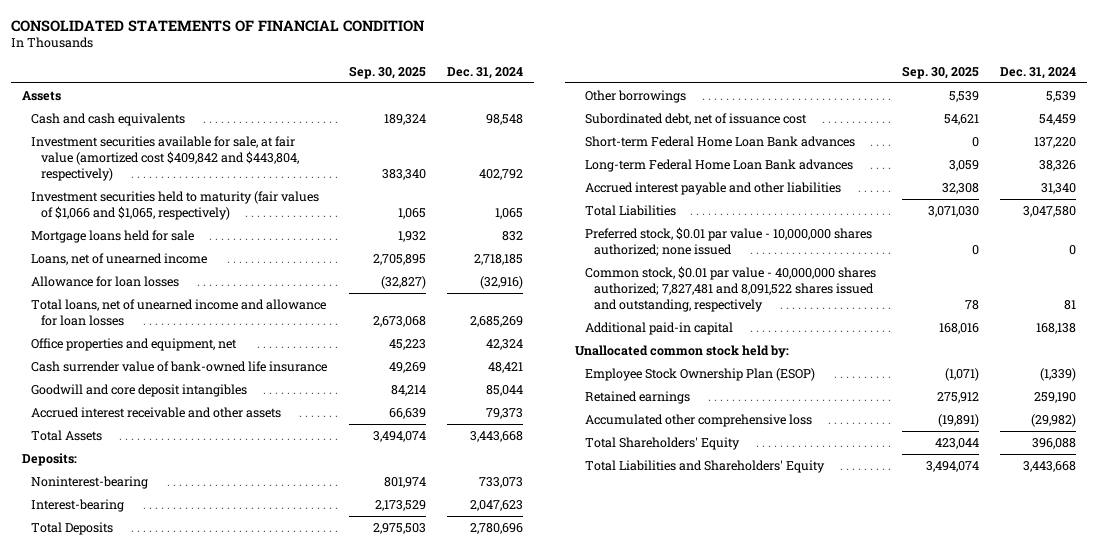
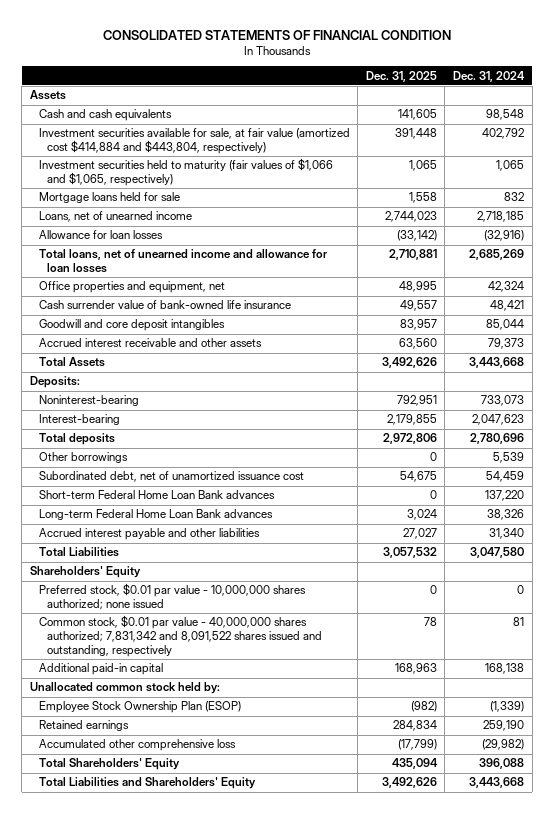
- | Sep. 30, 2025 | Dec. 31, 2024
+ | Dec. 31, 2025 | Dec. 31, 2024
- Investment securities available for sale, at fair value (amortized cost $409,842 and $443,804, respectively) | 383,340 | 402,792
+ Investment securities available for sale, at fair value (amortized cost $414,884 and $443,804, respectively) | 391,448 | 402,792
- Total Deposits | 2,975,503 | 2,780,696
+ Total deposits | 2,972,806 | 2,780,696
- Subordinated debt, net of issuance cost | 54,621 | 54,459
+ Subordinated debt, net of unamortized issuance cost | 54,675 | 54,459
+ Shareholders' Equity
- Common stock, $0.01 par value - 40,000,000 shares authorized; 7,827,481 and 8,091,522 shares issued and outstanding, respectively | 78 | 81
+ Common stock, $0.01 par value - 40,000,000 shares authorized; 7,831,342 and 8,091,522 shares issued and outstanding, respectively | 78 | 81

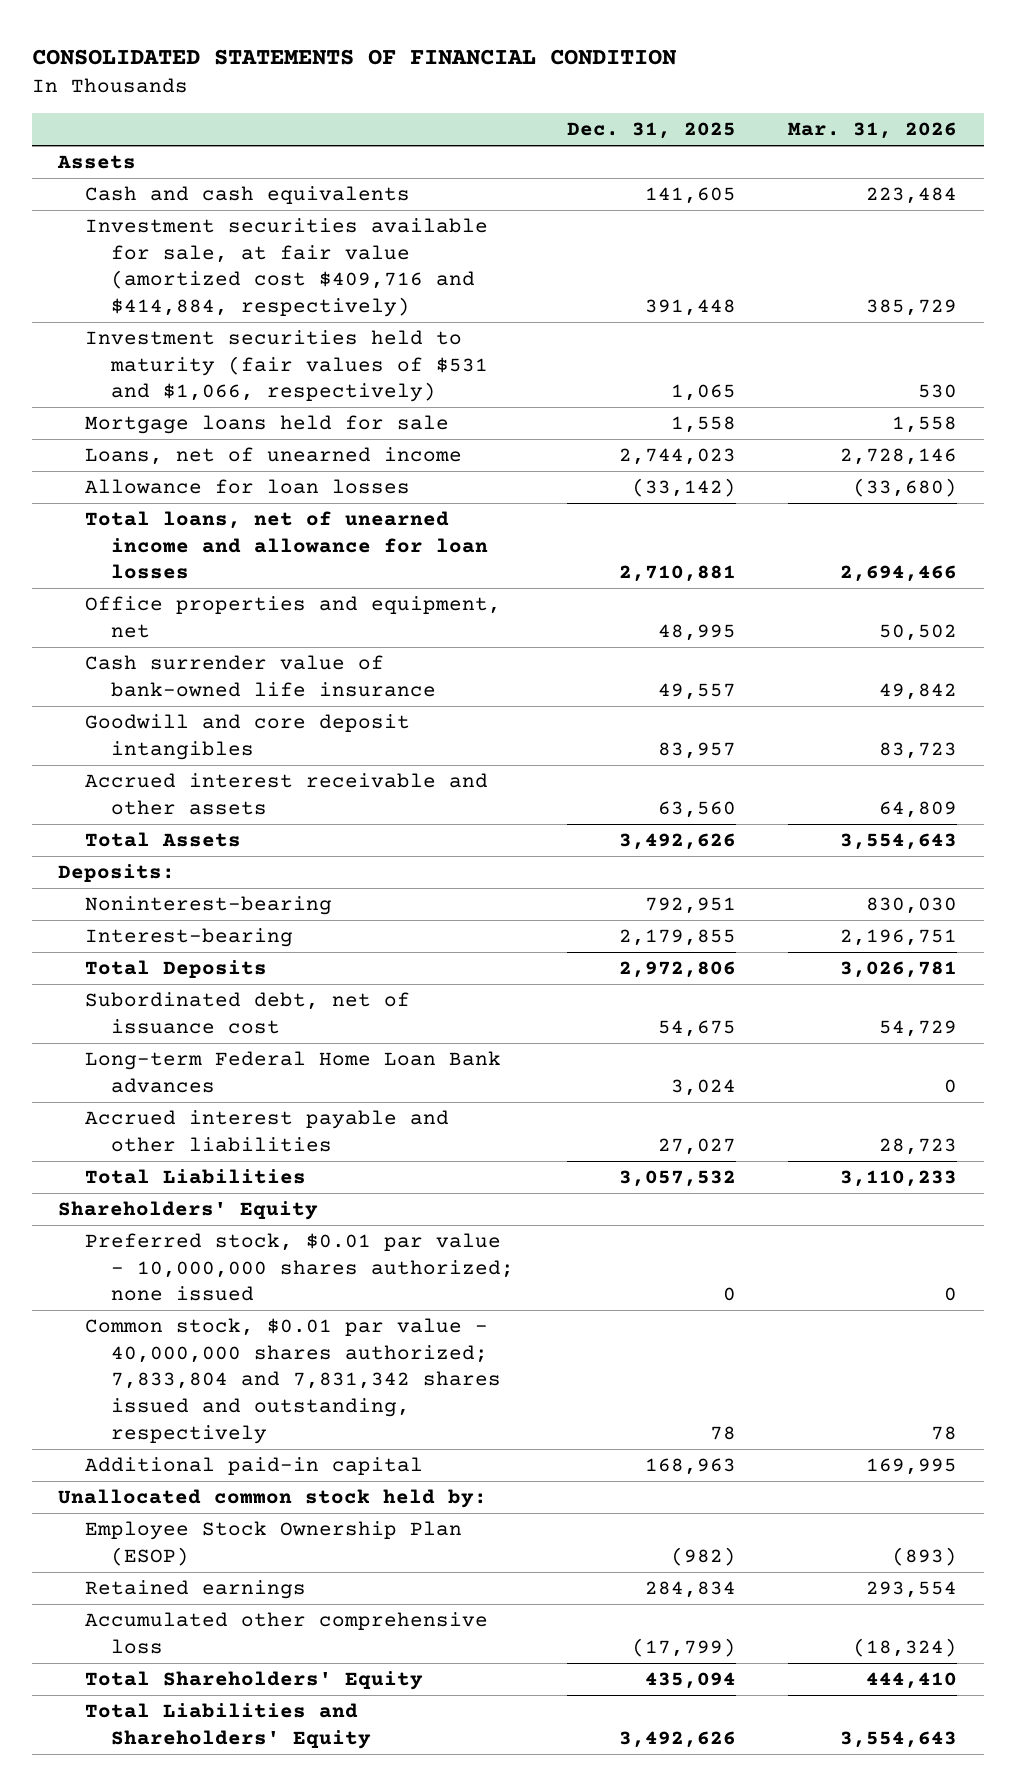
- | Dec. 31, 2025 | Dec. 31, 2024
+ | Dec. 31, 2025 | Mar. 31, 2026
- Investment securities available for sale, at fair value (amortized cost $414,884 and $443,804, respectively) | 391,448 | 402,792
- Investment securities held to maturity (fair values of $1,066 and $1,065, respectively) | 1,065 | 1,065
+ Investment securities available for sale, at fair value (amortized cost $409,716 and $414,884, respectively) | 391,448 | 385,729
+ Investment securities held to maturity (fair values of $531 and $1,066, respectively) | 1,065 | 530
- Total deposits | 2,972,806 | 2,780,696
- Other borrowings | 0 | 5,539
- Subordinated debt, net of unamortized issuance cost | 54,675 | 54,459
- Short-term Federal Home Loan Bank advances | 0 | 137,220
+ Total Deposits | 2,972,806 | 3,026,781
+ Subordinated debt, net of issuance cost | 54,675 | 54,729
- Common stock, $0.01 par value - 40,000,000 shares authorized; 7,831,342 and 8,091,522 shares issued and outstanding, respectively | 78 | 81
+ Common stock, $0.01 par value - 40,000,000 shares authorized; 7,833,804 and 7,831,342 shares issued and outstanding, respectively | 78 | 78

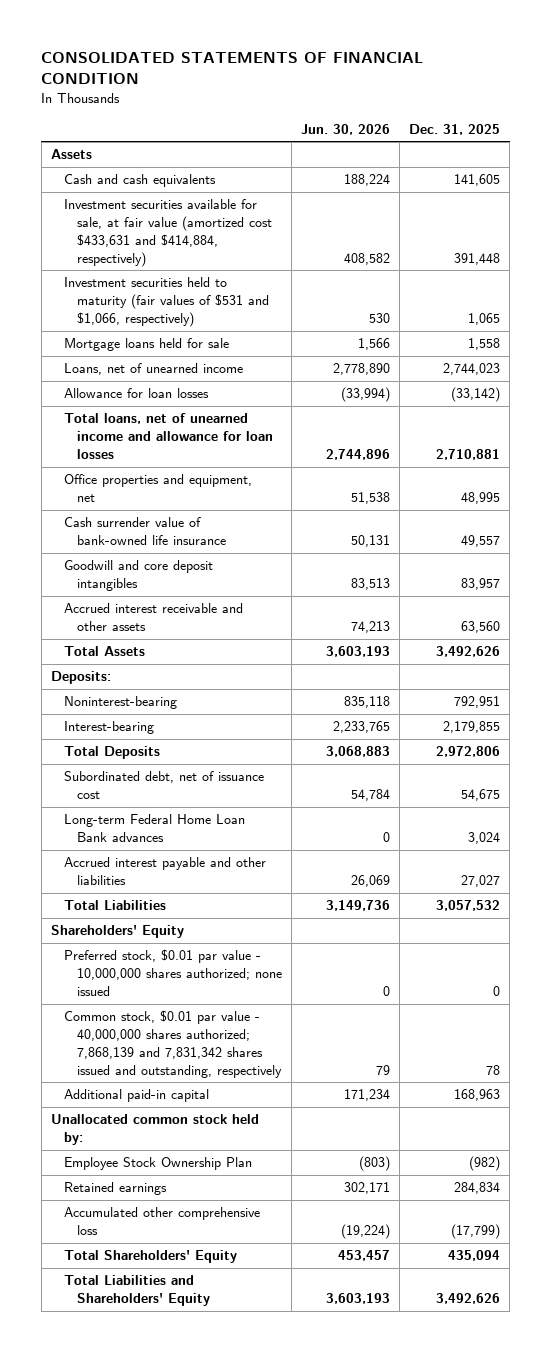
- | Dec. 31, 2025 | Mar. 31, 2026
+ | Jun. 30, 2026 | Dec. 31, 2025
- Investment securities available for sale, at fair value (amortized cost $409,716 and $414,884, respectively) | 391,448 | 385,729
+ Investment securities available for sale, at fair value (amortized cost $433,631 and $414,884, respectively) | 408,582 | 391,448
- Common stock, $0.01 par value - 40,000,000 shares authorized; 7,833,804 and 7,831,342 shares issued and outstanding, respectively | 78 | 78
+ Common stock, $0.01 par value - 40,000,000 shares authorized; 7,868,139 and 7,831,342 shares issued and outstanding, respectively | 79 | 78
- Employee Stock Ownership Plan (ESOP) | (982) | (893)
+ Employee Stock Ownership Plan | (803) | (982)

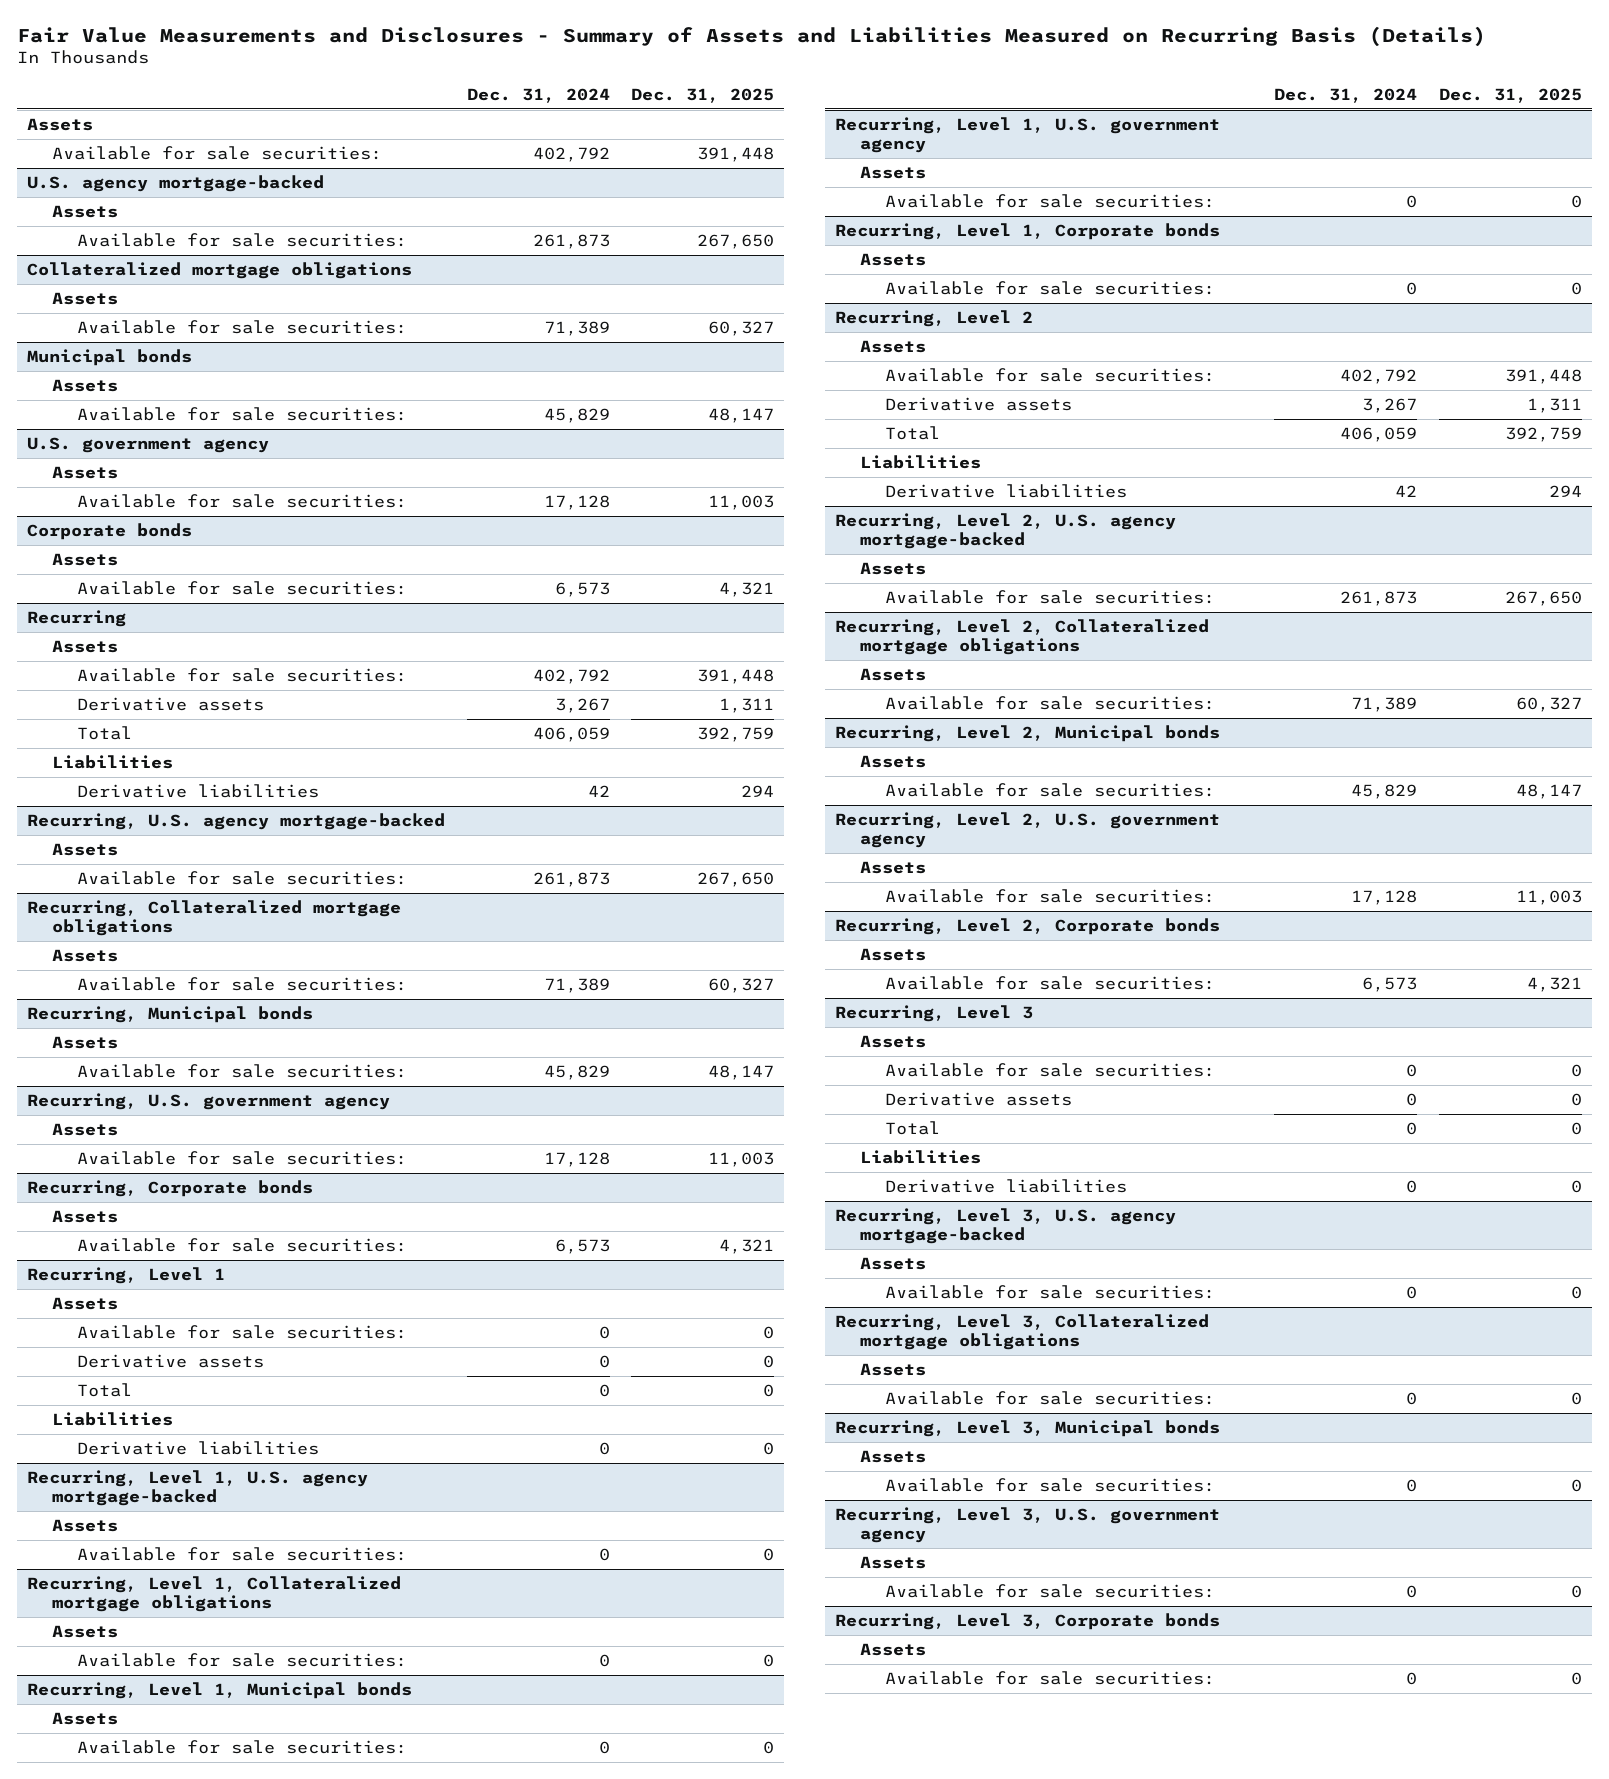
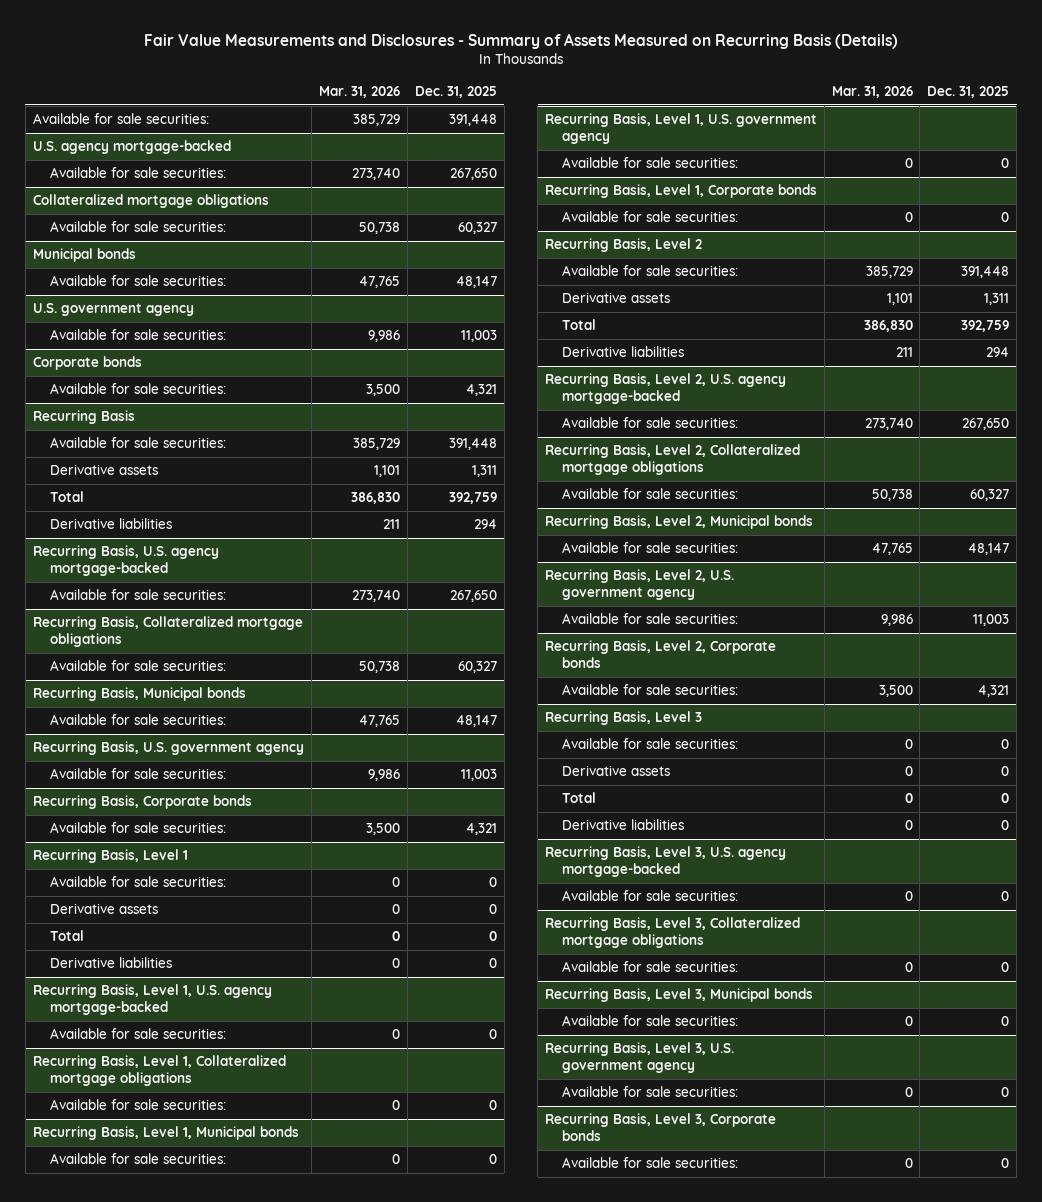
- Fair Value Measurements and Disclosures - Summary of Assets and Liabilities Measured on Recurring Basis (Details)
+ Fair Value Measurements and Disclosures - Summary of Assets Measured on Recurring Basis (Details)
- | Dec. 31, 2024 | Dec. 31, 2025
+ | Mar. 31, 2026 | Dec. 31, 2025
- Assets
@ U.S. agency mortgage-backed
- Assets
@ Collateralized mortgage obligations
- Assets
@ Municipal bonds
- Assets
@ U.S. government agency
- Assets
@ Corporate bonds
- Assets
- Recurring
- Assets
+ Recurring Basis
- Liabilities
- Recurring, U.S. agency mortgage-backed
- Assets
+ Recurring Basis, U.S. agency mortgage-backed
- Recurring, Collateralized mortgage obligations
- Assets
+ Recurring Basis, Collateralized mortgage obligations
- Recurring, Municipal bonds
- Assets
+ Recurring Basis, Municipal bonds
- Recurring, U.S. government agency
- Assets
+ Recurring Basis, U.S. government agency
- Recurring, Corporate bonds
- Assets
+ Recurring Basis, Corporate bonds
- Recurring, Level 1
- Assets
+ Recurring Basis, Level 1
- Liabilities
- Recurring, Level 1, U.S. agency mortgage-backed
- Assets
+ Recurring Basis, Level 1, U.S. agency mortgage-backed
- Recurring, Level 1, Collateralized mortgage obligations
- Assets
+ Recurring Basis, Level 1, Collateralized mortgage obligations
- Recurring, Level 1, Municipal bonds
- Assets
+ Recurring Basis, Level 1, Municipal bonds
- Recurring, Level 1, U.S. government agency
- Assets
+ Recurring Basis, Level 1, U.S. government agency
- Recurring, Level 1, Corporate bonds
- Assets
+ Recurring Basis, Level 1, Corporate bonds
- Recurring, Level 2
- Assets
+ Recurring Basis, Level 2
- Liabilities
- Recurring, Level 2, U.S. agency mortgage-backed
- Assets
+ Recurring Basis, Level 2, U.S. agency mortgage-backed
- Recurring, Level 2, Collateralized mortgage obligations
- Assets
+ Recurring Basis, Level 2, Collateralized mortgage obligations
- Recurring, Level 2, Municipal bonds
- Assets
+ Recurring Basis, Level 2, Municipal bonds
- Recurring, Level 2, U.S. government agency
- Assets
+ Recurring Basis, Level 2, U.S. government agency
- Recurring, Level 2, Corporate bonds
- Assets
+ Recurring Basis, Level 2, Corporate bonds
- Recurring, Level 3
- Assets
+ Recurring Basis, Level 3
- Liabilities
- Recurring, Level 3, U.S. agency mortgage-backed
- Assets
+ Recurring Basis, Level 3, U.S. agency mortgage-backed
- Recurring, Level 3, Collateralized mortgage obligations
- Assets
+ Recurring Basis, Level 3, Collateralized mortgage obligations
- Recurring, Level 3, Municipal bonds
- Assets
+ Recurring Basis, Level 3, Municipal bonds
- Recurring, Level 3, U.S. government agency
- Assets
+ Recurring Basis, Level 3, U.S. government agency
- Recurring, Level 3, Corporate bonds
- Assets
+ Recurring Basis, Level 3, Corporate bonds

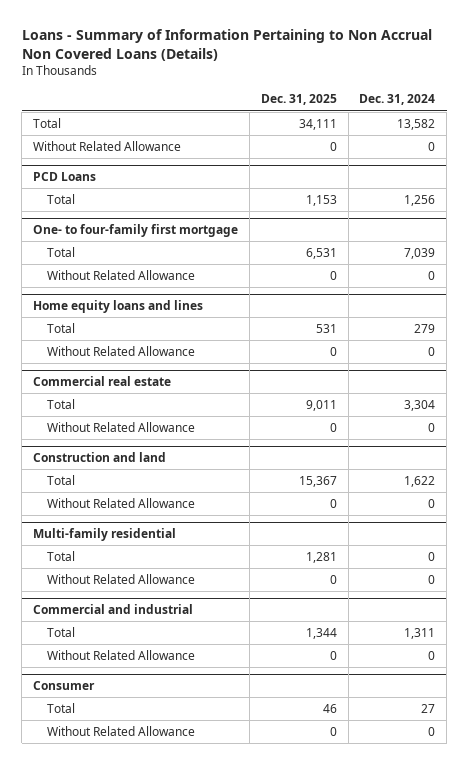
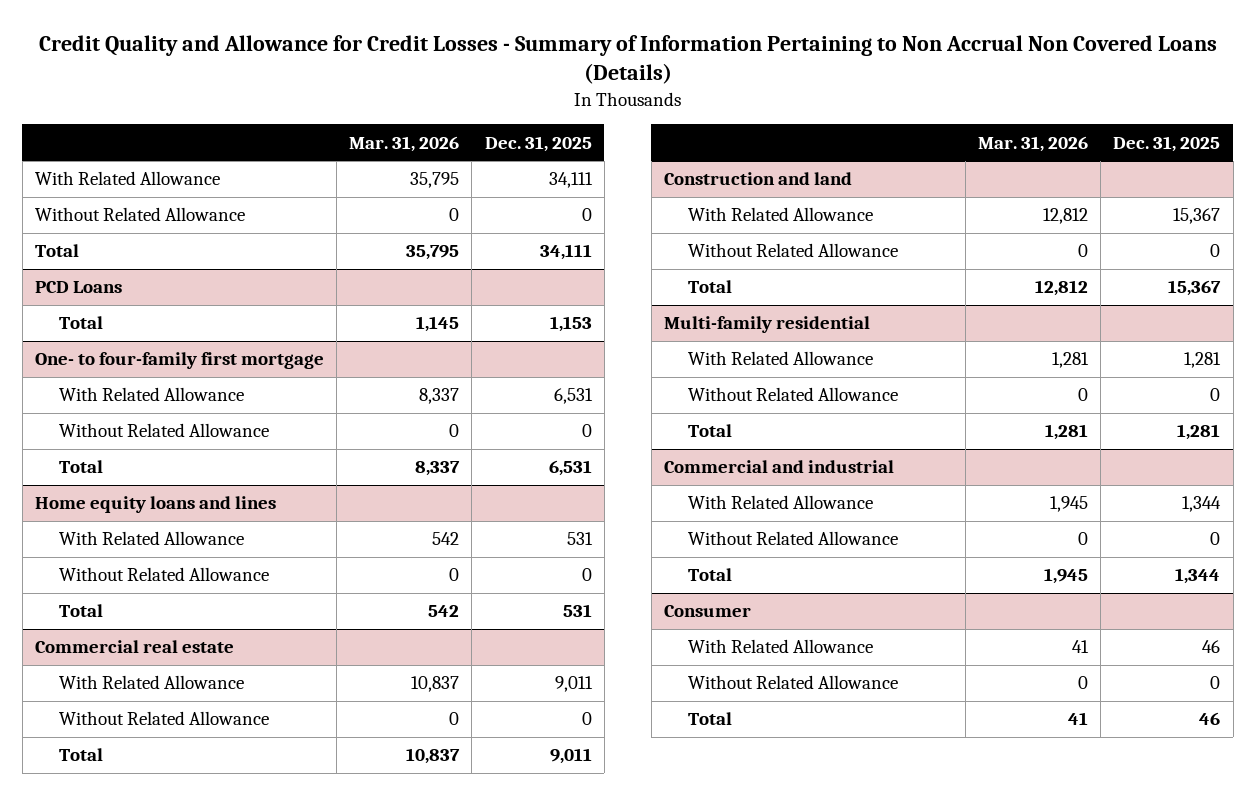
- Loans - Summary of Information Pertaining to Non Accrual Non Covered Loans (Details)
+ Credit Quality and Allowance for Credit Losses - Summary of Information Pertaining to Non Accrual Non Covered Loans (Details)
- | Dec. 31, 2025 | Dec. 31, 2024
+ | Mar. 31, 2026 | Dec. 31, 2025
+ With Related Allowance | 35,795 | 34,111
moved down: Total | 35,795 | 34,111
@ One- to four-family first mortgage
+ With Related Allowance | 8,337 | 6,531
moved down: Total | 8,337 | 6,531
@ Home equity loans and lines
+ With Related Allowance | 542 | 531
moved down: Total | 542 | 531
@ Commercial real estate
+ With Related Allowance | 10,837 | 9,011
moved down: Total | 10,837 | 9,011
@ Construction and land
+ With Related Allowance | 12,812 | 15,367
moved down: Total | 12,812 | 15,367
@ Multi-family residential
+ With Related Allowance | 1,281 | 1,281
moved down: Total | 1,281 | 1,281
@ Commercial and industrial
+ With Related Allowance | 1,945 | 1,344
moved down: Total | 1,945 | 1,344
@ Consumer
+ With Related Allowance | 41 | 46
moved down: Total | 41 | 46

